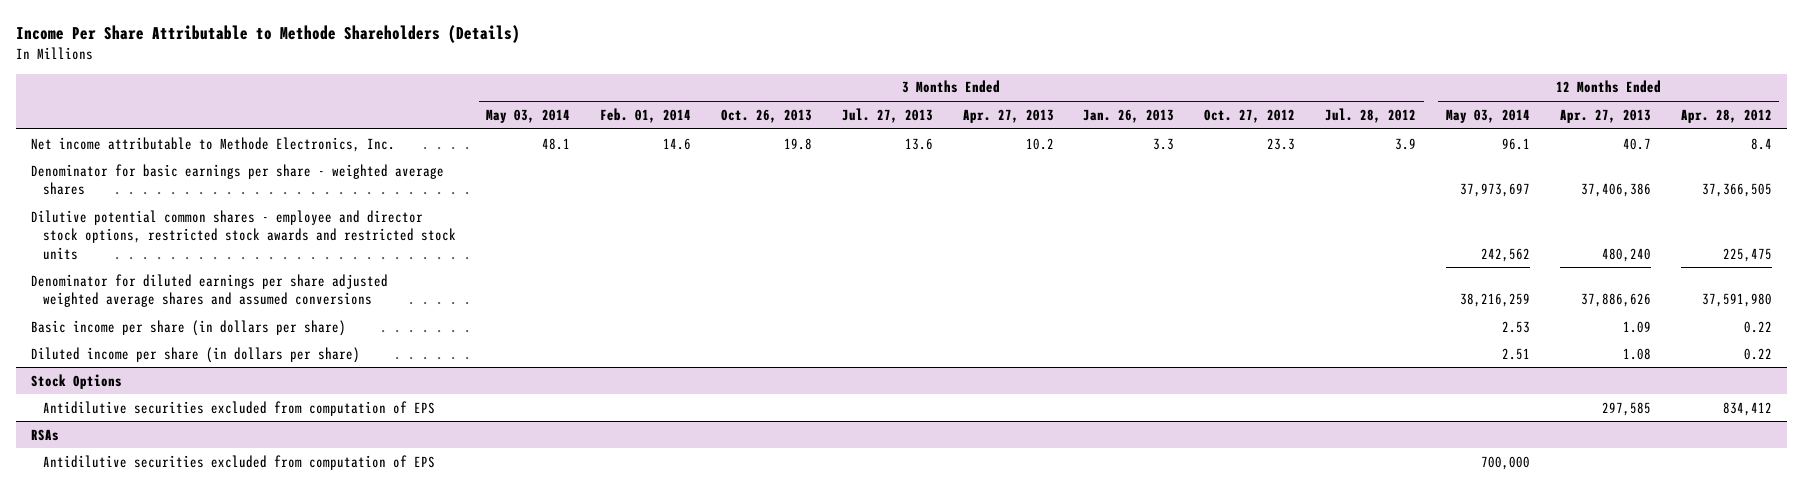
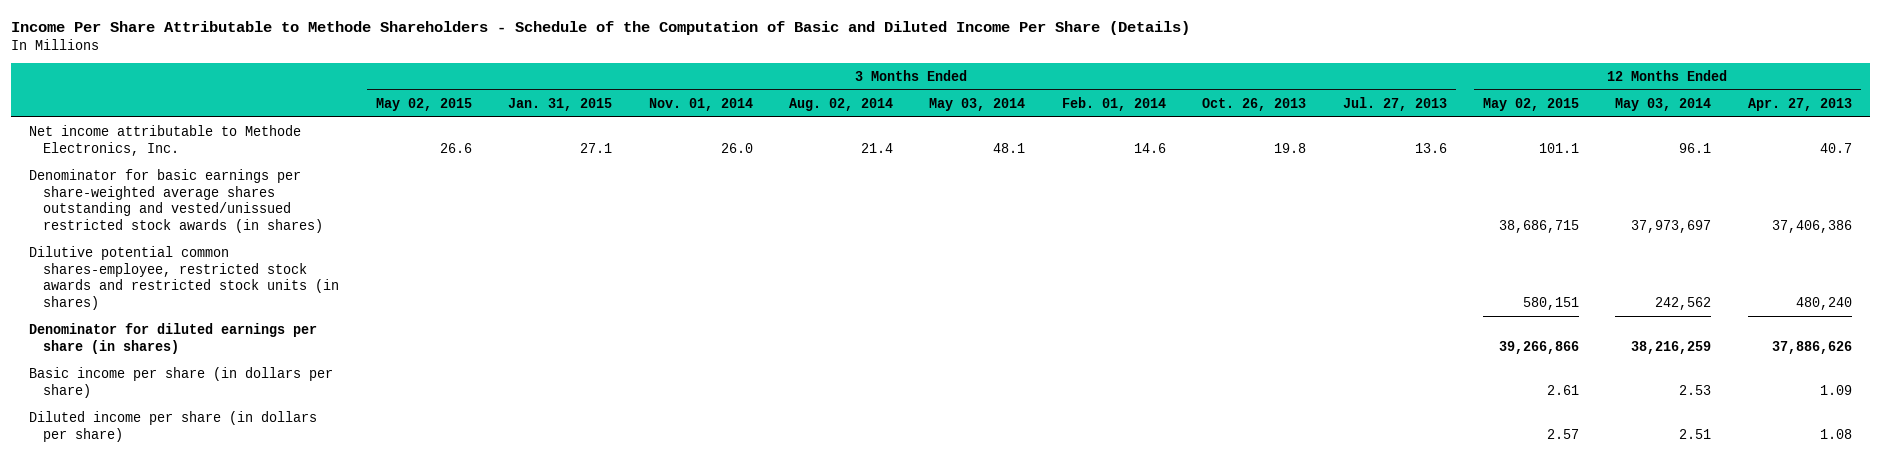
- Income Per Share Attributable to Methode Shareholders (Details)
+ Income Per Share Attributable to Methode Shareholders - Schedule of the Computation of Basic and Diluted Income Per Share (Details)
- | 3 Months Ended May 03, 2014 | 3 Months Ended Feb. 01, 2014 | 3 Months Ended Oct. 26, 2013 | 3 Months Ended Jul. 27, 2013 | 3 Months Ended Apr. 27, 2013 | 3 Months Ended Jan. 26, 2013 | 3 Months Ended Oct. 27, 2012 | 3 Months Ended Jul. 28, 2012 | 12 Months Ended May 03, 2014 | 12 Months Ended Apr. 27, 2013 | 12 Months Ended Apr. 28, 2012
+ | 3 Months Ended May 02, 2015 | 3 Months Ended Jan. 31, 2015 | 3 Months Ended Nov. 01, 2014 | 3 Months Ended Aug. 02, 2014 | 3 Months Ended May 03, 2014 | 3 Months Ended Feb. 01, 2014 | 3 Months Ended Oct. 26, 2013 | 3 Months Ended Jul. 27, 2013 | 12 Months Ended May 02, 2015 | 12 Months Ended May 03, 2014 | 12 Months Ended Apr. 27, 2013
- Denominator for basic earnings per share - weighted average shares | | | | | | | | | 37,973,697 | 37,406,386 | 37,366,505
- Dilutive potential common shares - employee and director stock options, restricted stock awards and restricted stock units | | | | | | | | | 242,562 | 480,240 | 225,475
- Denominator for diluted earnings per share adjusted weighted average shares and assumed conversions | | | | | | | | | 38,216,259 | 37,886,626 | 37,591,980
+ Denominator for basic earnings per share-weighted average shares outstanding and vested/unissued restricted stock awards (in shares) | | | | | | | | | 38,686,715 | 37,973,697 | 37,406,386
+ Dilutive potential common shares-employee, restricted stock awards and restricted stock units (in shares) | | | | | | | | | 580,151 | 242,562 | 480,240
+ Denominator for diluted earnings per share (in shares) | | | | | | | | | 39,266,866 | 38,216,259 | 37,886,626
- Stock Options
- Antidilutive securities excluded from computation of EPS | | | | | | | | | | 297,585 | 834,412
- RSAs
- Antidilutive securities excluded from computation of EPS | | | | | | | | | 700,000 | |

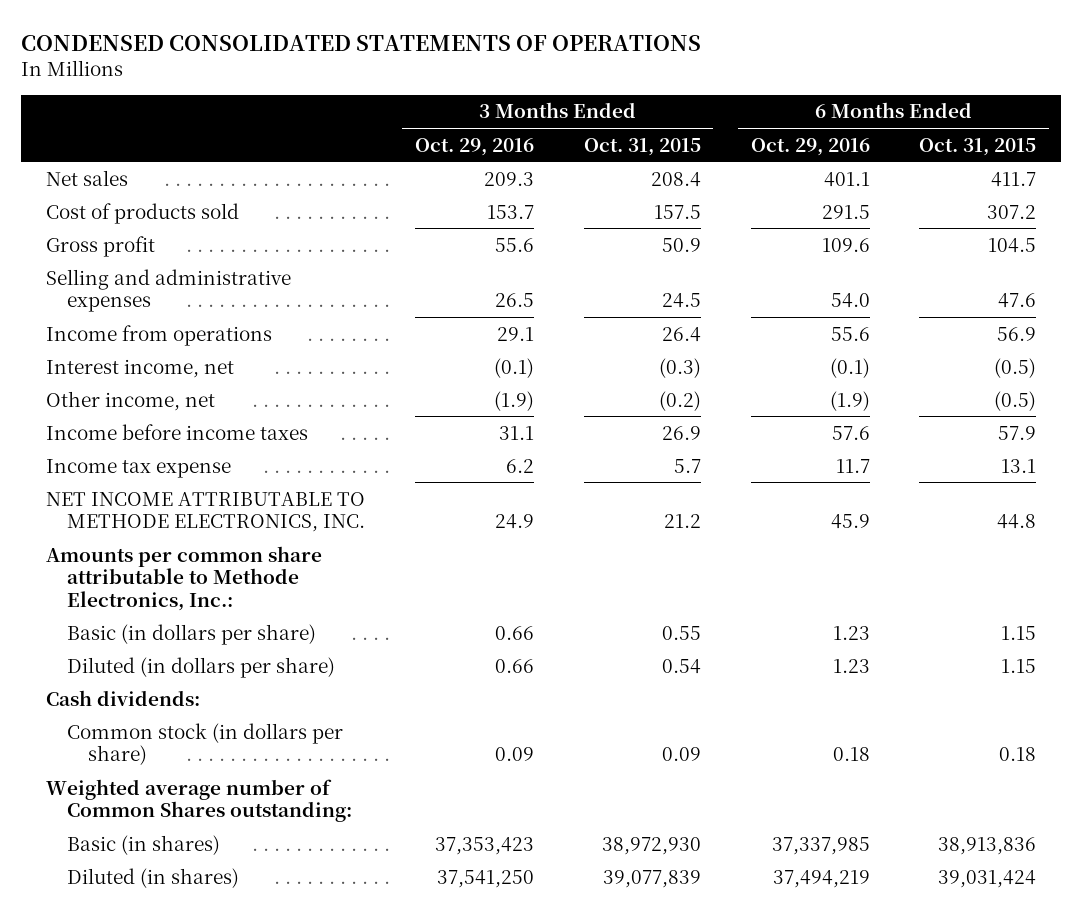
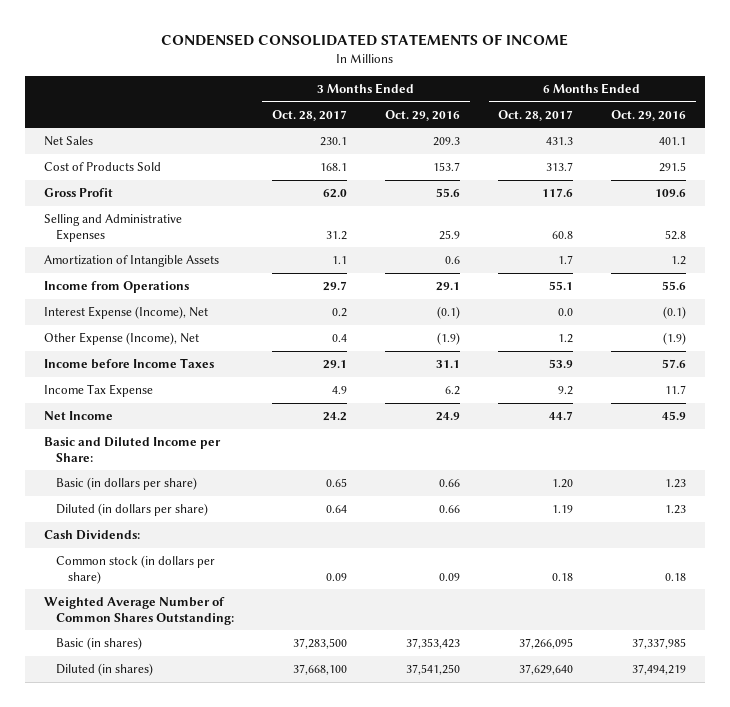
- CONDENSED CONSOLIDATED STATEMENTS OF OPERATIONS
+ CONDENSED CONSOLIDATED STATEMENTS OF INCOME
- | 3 Months Ended Oct. 29, 2016 | 3 Months Ended Oct. 31, 2015 | 6 Months Ended Oct. 29, 2016 | 6 Months Ended Oct. 31, 2015
+ | 3 Months Ended Oct. 28, 2017 | 3 Months Ended Oct. 29, 2016 | 6 Months Ended Oct. 28, 2017 | 6 Months Ended Oct. 29, 2016
- Net sales | 209.3 | 208.4 | 401.1 | 411.7
- Cost of products sold | 153.7 | 157.5 | 291.5 | 307.2
- Gross profit | 55.6 | 50.9 | 109.6 | 104.5
- Selling and administrative expenses | 26.5 | 24.5 | 54.0 | 47.6
- Income from operations | 29.1 | 26.4 | 55.6 | 56.9
- Interest income, net | (0.1) | (0.3) | (0.1) | (0.5)
- Other income, net | (1.9) | (0.2) | (1.9) | (0.5)
- Income before income taxes | 31.1 | 26.9 | 57.6 | 57.9
- Income tax expense | 6.2 | 5.7 | 11.7 | 13.1
- NET INCOME ATTRIBUTABLE TO METHODE ELECTRONICS, INC. | 24.9 | 21.2 | 45.9 | 44.8
- Amounts per common share attributable to Methode Electronics, Inc.:
+ Net Sales | 230.1 | 209.3 | 431.3 | 401.1
+ Cost of Products Sold | 168.1 | 153.7 | 313.7 | 291.5
+ Gross Profit | 62.0 | 55.6 | 117.6 | 109.6
+ Selling and Administrative Expenses | 31.2 | 25.9 | 60.8 | 52.8
+ Amortization of Intangible Assets | 1.1 | 0.6 | 1.7 | 1.2
+ Income from Operations | 29.7 | 29.1 | 55.1 | 55.6
+ Interest Expense (Income), Net | 0.2 | (0.1) | 0.0 | (0.1)
+ Other Expense (Income), Net | 0.4 | (1.9) | 1.2 | (1.9)
+ Income before Income Taxes | 29.1 | 31.1 | 53.9 | 57.6
+ Income Tax Expense | 4.9 | 6.2 | 9.2 | 11.7
+ Net Income | 24.2 | 24.9 | 44.7 | 45.9
+ Basic and Diluted Income per Share:
- Cash dividends:
+ Cash Dividends:
- Weighted average number of Common Shares outstanding:
+ Weighted Average Number of Common Shares Outstanding:

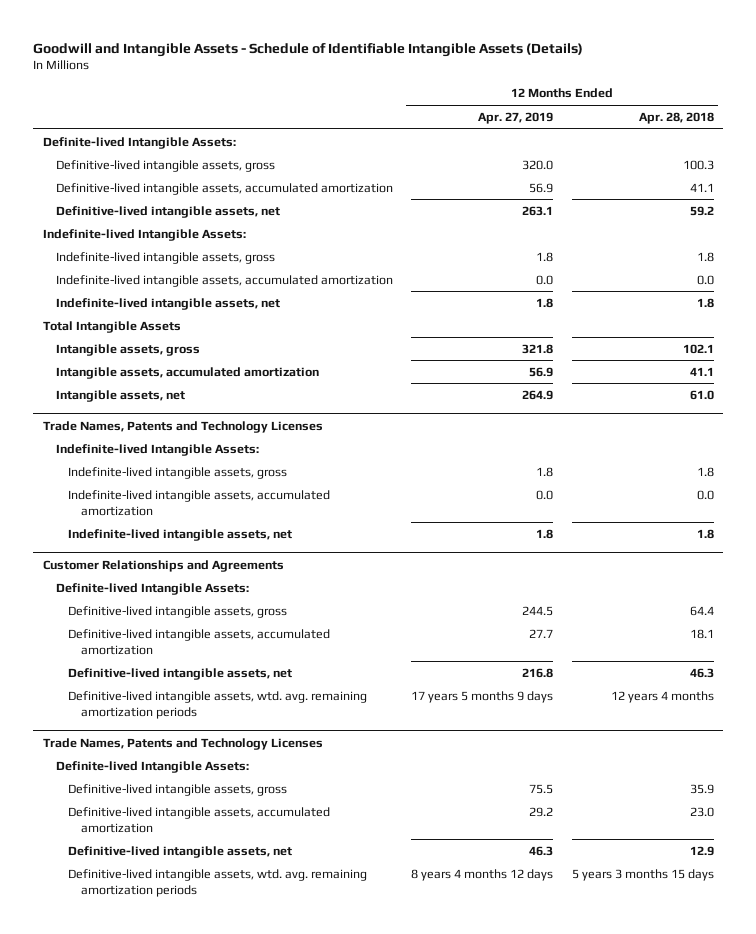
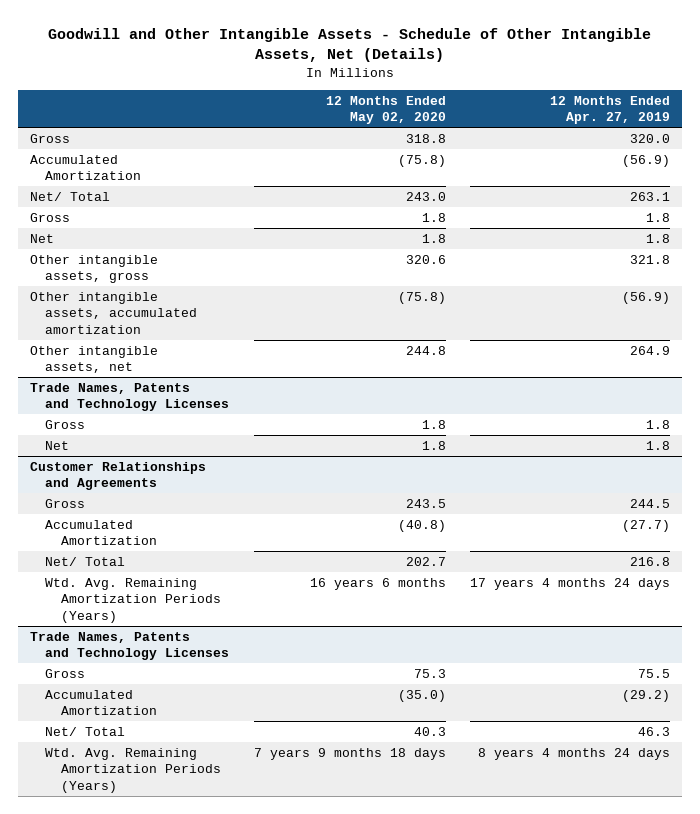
- Goodwill and Intangible Assets - Schedule of Identifiable Intangible Assets (Details)
+ Goodwill and Other Intangible Assets - Schedule of Other Intangible Assets, Net (Details)
- | 12 Months Ended Apr. 27, 2019 | 12 Months Ended Apr. 28, 2018
+ | 12 Months Ended May 02, 2020 | 12 Months Ended Apr. 27, 2019
- Definite-lived Intangible Assets:
- Definitive-lived intangible assets, gross | 320.0 | 100.3
- Definitive-lived intangible assets, accumulated amortization | 56.9 | 41.1
- Definitive-lived intangible assets, net | 263.1 | 59.2
- Indefinite-lived Intangible Assets:
- Indefinite-lived intangible assets, gross | 1.8 | 1.8
- Indefinite-lived intangible assets, accumulated amortization | 0.0 | 0.0
- Indefinite-lived intangible assets, net | 1.8 | 1.8
- Total Intangible Assets
- Intangible assets, gross | 321.8 | 102.1
- Intangible assets, accumulated amortization | 56.9 | 41.1
- Intangible assets, net | 264.9 | 61.0
+ Gross | 318.8 | 320.0
+ Accumulated Amortization | (75.8) | (56.9)
+ Net/ Total | 243.0 | 263.1
+ Gross | 1.8 | 1.8
+ Net | 1.8 | 1.8
+ Other intangible assets, gross | 320.6 | 321.8
+ Other intangible assets, accumulated amortization | (75.8) | (56.9)
+ Other intangible assets, net | 244.8 | 264.9
@ Trade Names, Patents and Technology Licenses
- Indefinite-lived Intangible Assets:
- Indefinite-lived intangible assets, gross | 1.8 | 1.8
- Indefinite-lived intangible assets, accumulated amortization | 0.0 | 0.0
- Indefinite-lived intangible assets, net | 1.8 | 1.8
+ Gross | 1.8 | 1.8
+ Net | 1.8 | 1.8
@ Customer Relationships and Agreements
- Definite-lived Intangible Assets:
- Definitive-lived intangible assets, gross | 244.5 | 64.4
- Definitive-lived intangible assets, accumulated amortization | 27.7 | 18.1
- Definitive-lived intangible assets, net | 216.8 | 46.3
- Definitive-lived intangible assets, wtd. avg. remaining amortization periods | 17 years 5 months 9 days | 12 years 4 months
+ Gross | 243.5 | 244.5
+ Accumulated Amortization | (40.8) | (27.7)
+ Net/ Total | 202.7 | 216.8
+ Wtd. Avg. Remaining Amortization Periods (Years) | 16 years 6 months | 17 years 4 months 24 days
@ Trade Names, Patents and Technology Licenses
- Definite-lived Intangible Assets:
- Definitive-lived intangible assets, gross | 75.5 | 35.9
- Definitive-lived intangible assets, accumulated amortization | 29.2 | 23.0
- Definitive-lived intangible assets, net | 46.3 | 12.9
- Definitive-lived intangible assets, wtd. avg. remaining amortization periods | 8 years 4 months 12 days | 5 years 3 months 15 days
+ Gross | 75.3 | 75.5
+ Accumulated Amortization | (35.0) | (29.2)
+ Net/ Total | 40.3 | 46.3
+ Wtd. Avg. Remaining Amortization Periods (Years) | 7 years 9 months 18 days | 8 years 4 months 24 days

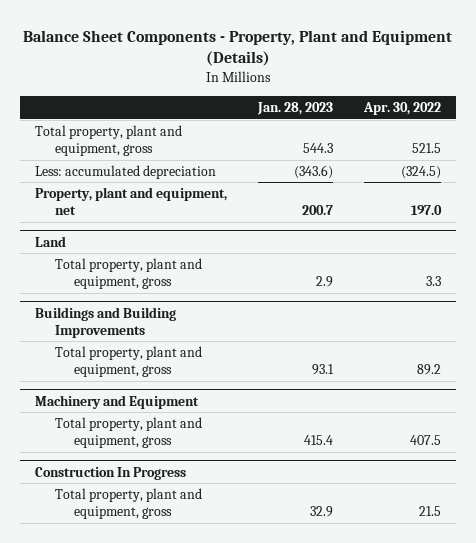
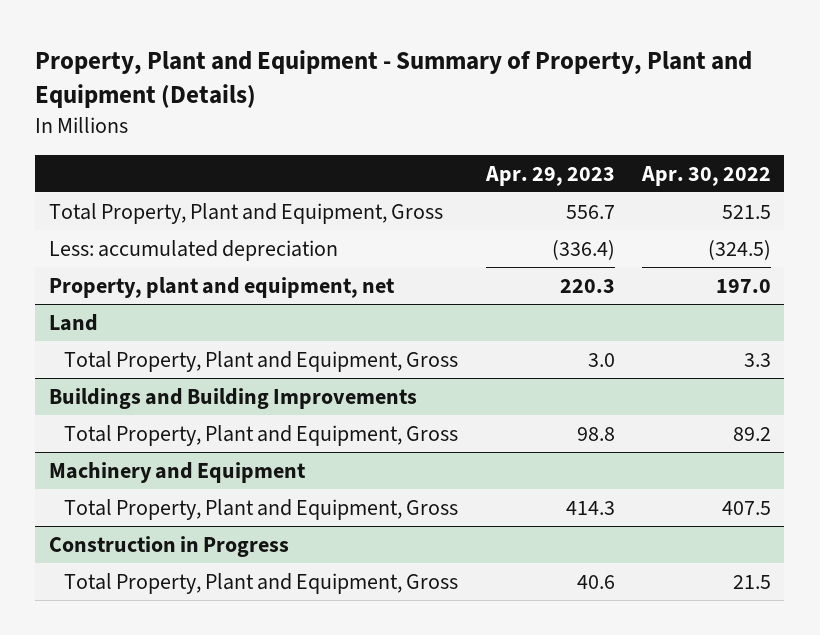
- Balance Sheet Components - Property, Plant and Equipment (Details)
+ Property, Plant and Equipment - Summary of Property, Plant and Equipment (Details)
- | Jan. 28, 2023 | Apr. 30, 2022
+ | Apr. 29, 2023 | Apr. 30, 2022
- Total property, plant and equipment, gross | 544.3 | 521.5
+ Total Property, Plant and Equipment, Gross | 556.7 | 521.5
@ Land
- Total property, plant and equipment, gross | 2.9 | 3.3
+ Total Property, Plant and Equipment, Gross | 3.0 | 3.3
@ Buildings and Building Improvements
- Total property, plant and equipment, gross | 93.1 | 89.2
+ Total Property, Plant and Equipment, Gross | 98.8 | 89.2
@ Machinery and Equipment
- Total property, plant and equipment, gross | 415.4 | 407.5
- Construction In Progress
- Total property, plant and equipment, gross | 32.9 | 21.5
@ Machinery and Equipment
+ Total Property, Plant and Equipment, Gross | 414.3 | 407.5
+ Construction in Progress
+ Total Property, Plant and Equipment, Gross | 40.6 | 21.5

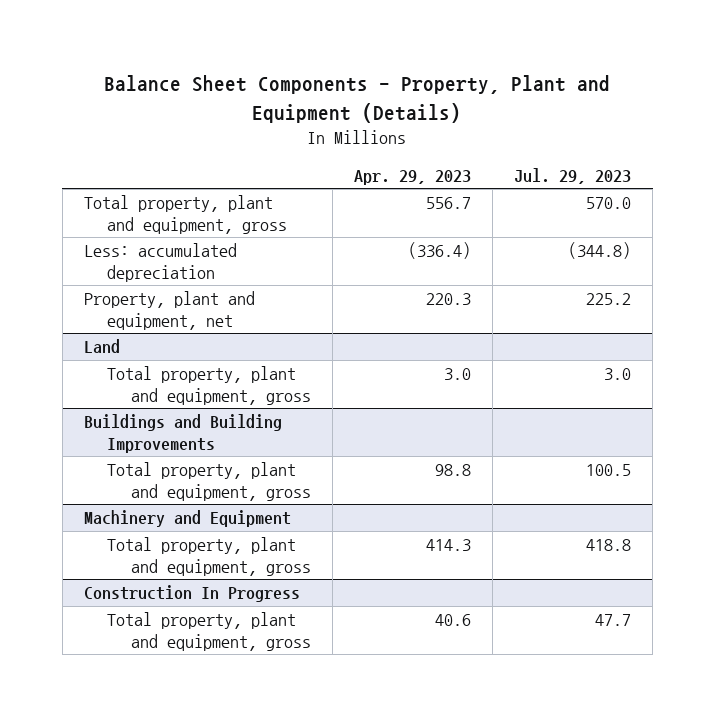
- Property, Plant and Equipment - Summary of Property, Plant and Equipment (Details)
+ Balance Sheet Components - Property, Plant and Equipment (Details)
- | Apr. 29, 2023 | Apr. 30, 2022
+ | Apr. 29, 2023 | Jul. 29, 2023
- Total Property, Plant and Equipment, Gross | 556.7 | 521.5
+ Total property, plant and equipment, gross | 556.7 | 570.0
@ Land
- Total Property, Plant and Equipment, Gross | 3.0 | 3.3
+ Total property, plant and equipment, gross | 3.0 | 3.0
@ Buildings and Building Improvements
- Total Property, Plant and Equipment, Gross | 98.8 | 89.2
+ Total property, plant and equipment, gross | 98.8 | 100.5
@ Machinery and Equipment
- Total Property, Plant and Equipment, Gross | 414.3 | 407.5
- Construction in Progress
- Total Property, Plant and Equipment, Gross | 40.6 | 21.5
@ Machinery and Equipment
+ Total property, plant and equipment, gross | 414.3 | 418.8
+ Construction In Progress
+ Total property, plant and equipment, gross | 40.6 | 47.7

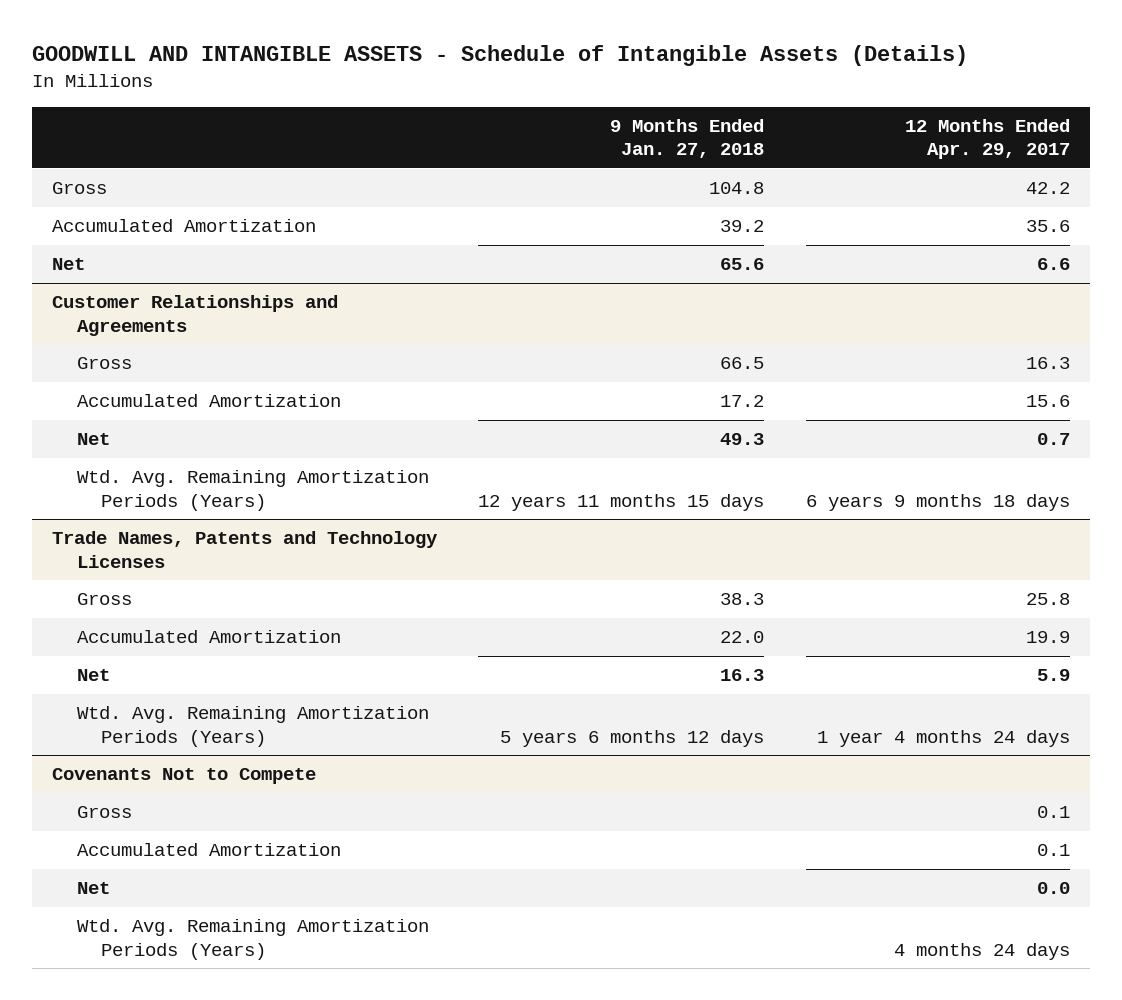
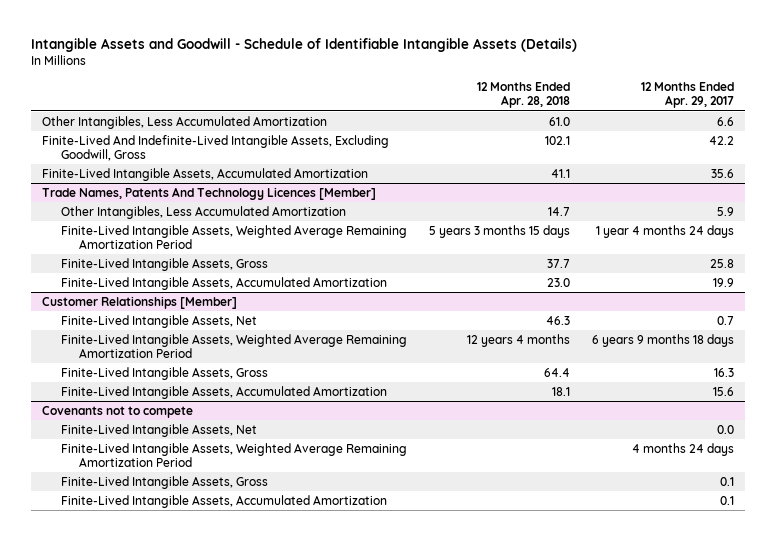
- GOODWILL AND INTANGIBLE ASSETS - Schedule of Intangible Assets (Details)
+ Intangible Assets and Goodwill - Schedule of Identifiable Intangible Assets (Details)
- | 9 Months Ended Jan. 27, 2018 | 12 Months Ended Apr. 29, 2017
+ | 12 Months Ended Apr. 28, 2018 | 12 Months Ended Apr. 29, 2017
- Gross | 104.8 | 42.2
- Accumulated Amortization | 39.2 | 35.6
- Net | 65.6 | 6.6
- Customer Relationships and Agreements
- Gross | 66.5 | 16.3
- Accumulated Amortization | 17.2 | 15.6
- Net | 49.3 | 0.7
- Wtd. Avg. Remaining Amortization Periods (Years) | 12 years 11 months 15 days | 6 years 9 months 18 days
- Trade Names, Patents and Technology Licenses
- Gross | 38.3 | 25.8
- Accumulated Amortization | 22.0 | 19.9
- Net | 16.3 | 5.9
- Wtd. Avg. Remaining Amortization Periods (Years) | 5 years 6 months 12 days | 1 year 4 months 24 days
- Covenants Not to Compete
- Gross | | 0.1
- Accumulated Amortization | | 0.1
- Net | | 0.0
- Wtd. Avg. Remaining Amortization Periods (Years) | | 4 months 24 days
+ Other Intangibles, Less Accumulated Amortization | 61.0 | 6.6
+ Finite-Lived And Indefinite-Lived Intangible Assets, Excluding Goodwill, Gross | 102.1 | 42.2
+ Finite-Lived Intangible Assets, Accumulated Amortization | 41.1 | 35.6
+ Trade Names, Patents And Technology Licences [Member]
+ Other Intangibles, Less Accumulated Amortization | 14.7 | 5.9
+ Finite-Lived Intangible Assets, Weighted Average Remaining Amortization Period | 5 years 3 months 15 days | 1 year 4 months 24 days
+ Finite-Lived Intangible Assets, Gross | 37.7 | 25.8
+ Finite-Lived Intangible Assets, Accumulated Amortization | 23.0 | 19.9
+ Customer Relationships [Member]
+ Finite-Lived Intangible Assets, Net | 46.3 | 0.7
+ Finite-Lived Intangible Assets, Weighted Average Remaining Amortization Period | 12 years 4 months | 6 years 9 months 18 days
+ Finite-Lived Intangible Assets, Gross | 64.4 | 16.3
+ Finite-Lived Intangible Assets, Accumulated Amortization | 18.1 | 15.6
+ Covenants not to compete
+ Finite-Lived Intangible Assets, Net | | 0.0
+ Finite-Lived Intangible Assets, Weighted Average Remaining Amortization Period | | 4 months 24 days
+ Finite-Lived Intangible Assets, Gross | | 0.1
+ Finite-Lived Intangible Assets, Accumulated Amortization | | 0.1

